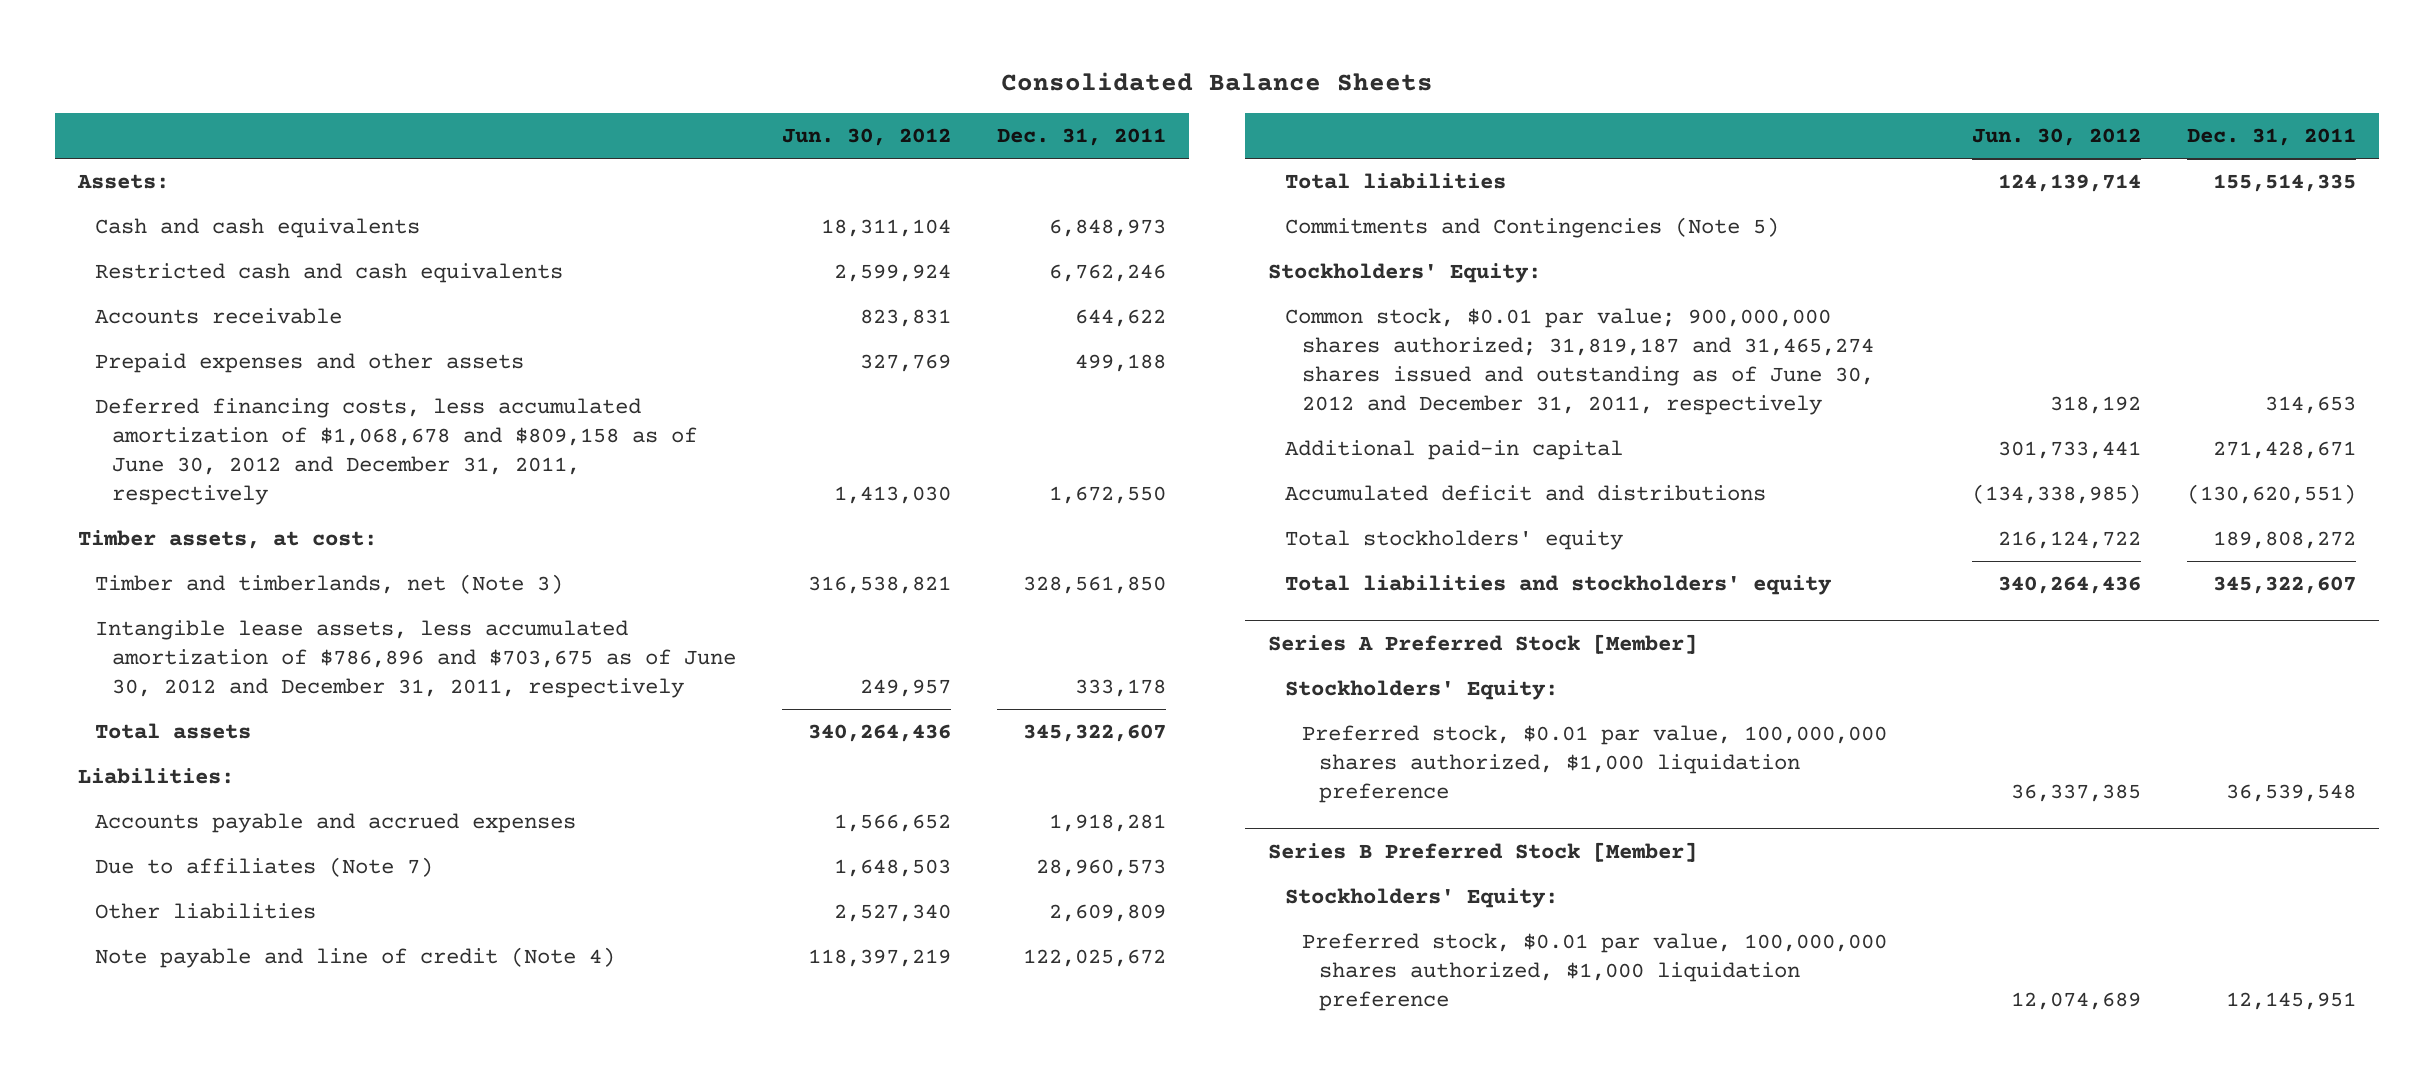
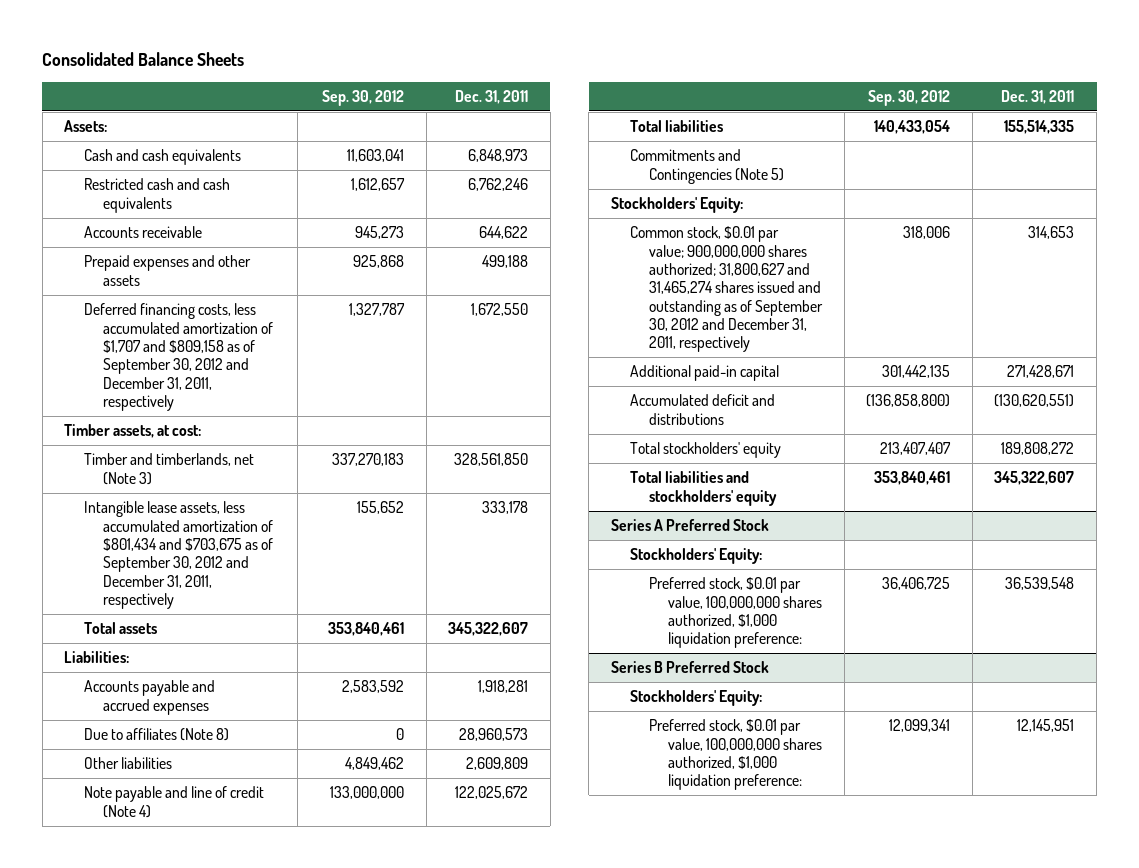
- | Jun. 30, 2012 | Dec. 31, 2011
+ | Sep. 30, 2012 | Dec. 31, 2011
- Deferred financing costs, less accumulated amortization of $1,068,678 and $809,158 as of June 30, 2012 and December 31, 2011, respectively | 1,413,030 | 1,672,550
+ Deferred financing costs, less accumulated amortization of $1,707 and $809,158 as of September 30, 2012 and December 31, 2011, respectively | 1,327,787 | 1,672,550
- Intangible lease assets, less accumulated amortization of $786,896 and $703,675 as of June 30, 2012 and December 31, 2011, respectively | 249,957 | 333,178
+ Intangible lease assets, less accumulated amortization of $801,434 and $703,675 as of September 30, 2012 and December 31, 2011, respectively | 155,652 | 333,178
- Due to affiliates (Note 7) | 1,648,503 | 28,960,573
+ Due to affiliates (Note 8) | 0 | 28,960,573
- Common stock, $0.01 par value; 900,000,000 shares authorized; 31,819,187 and 31,465,274 shares issued and outstanding as of June 30, 2012 and December 31, 2011, respectively | 318,192 | 314,653
+ Common stock, $0.01 par value; 900,000,000 shares authorized; 31,800,627 and 31,465,274 shares issued and outstanding as of September 30, 2012 and December 31, 2011, respectively | 318,006 | 314,653
- Series A Preferred Stock [Member]
+ Series A Preferred Stock
- Preferred stock, $0.01 par value, 100,000,000 shares authorized, $1,000 liquidation preference | 36,337,385 | 36,539,548
- Series B Preferred Stock [Member]
+ Preferred stock, $0.01 par value, 100,000,000 shares authorized, $1,000 liquidation preference: | 36,406,725 | 36,539,548
+ Series B Preferred Stock
- Preferred stock, $0.01 par value, 100,000,000 shares authorized, $1,000 liquidation preference | 12,074,689 | 12,145,951
+ Preferred stock, $0.01 par value, 100,000,000 shares authorized, $1,000 liquidation preference: | 12,099,341 | 12,145,951

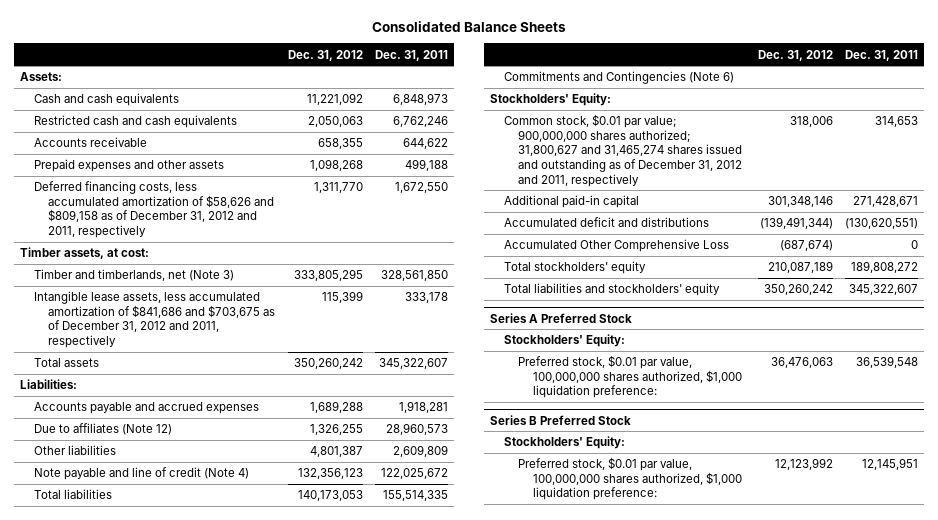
- | Sep. 30, 2012 | Dec. 31, 2011
+ | Dec. 31, 2012 | Dec. 31, 2011
- Deferred financing costs, less accumulated amortization of $1,707 and $809,158 as of September 30, 2012 and December 31, 2011, respectively | 1,327,787 | 1,672,550
+ Deferred financing costs, less accumulated amortization of $58,626 and $809,158 as of December 31, 2012 and 2011, respectively | 1,311,770 | 1,672,550
- Intangible lease assets, less accumulated amortization of $801,434 and $703,675 as of September 30, 2012 and December 31, 2011, respectively | 155,652 | 333,178
+ Intangible lease assets, less accumulated amortization of $841,686 and $703,675 as of December 31, 2012 and 2011, respectively | 115,399 | 333,178
- Due to affiliates (Note 8) | 0 | 28,960,573
+ Due to affiliates (Note 12) | 1,326,255 | 28,960,573
- Commitments and Contingencies (Note 5)
+ Commitments and Contingencies (Note 6)
- Common stock, $0.01 par value; 900,000,000 shares authorized; 31,800,627 and 31,465,274 shares issued and outstanding as of September 30, 2012 and December 31, 2011, respectively | 318,006 | 314,653
+ Common stock, $0.01 par value; 900,000,000 shares authorized; 31,800,627 and 31,465,274 shares issued and outstanding as of December 31, 2012 and 2011, respectively | 318,006 | 314,653
+ Accumulated Other Comprehensive Loss | (687,674) | 0

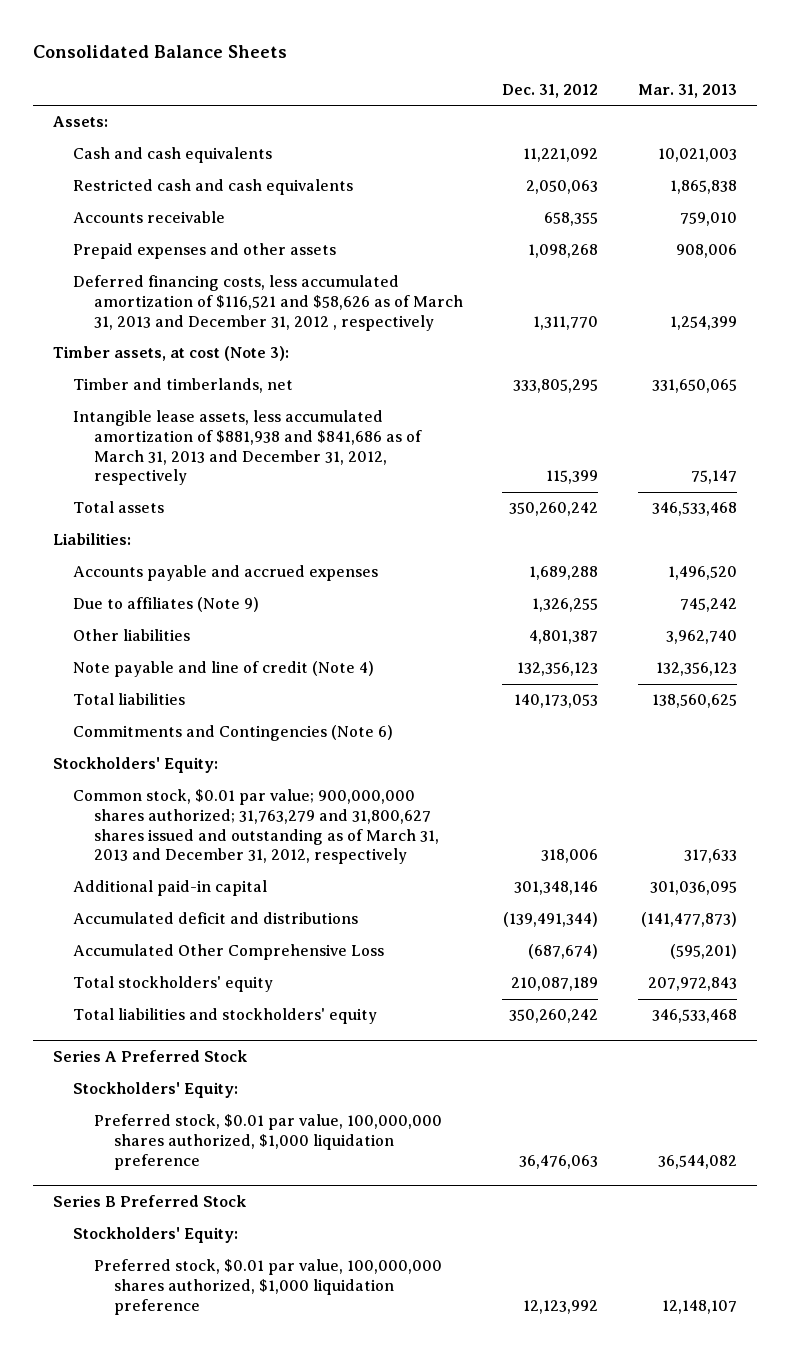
- | Dec. 31, 2012 | Dec. 31, 2011
+ | Dec. 31, 2012 | Mar. 31, 2013
- Deferred financing costs, less accumulated amortization of $58,626 and $809,158 as of December 31, 2012 and 2011, respectively | 1,311,770 | 1,672,550
- Timber assets, at cost:
- Timber and timberlands, net (Note 3) | 333,805,295 | 328,561,850
- Intangible lease assets, less accumulated amortization of $841,686 and $703,675 as of December 31, 2012 and 2011, respectively | 115,399 | 333,178
+ Deferred financing costs, less accumulated amortization of $116,521 and $58,626 as of March 31, 2013 and December 31, 2012 , respectively | 1,311,770 | 1,254,399
+ Timber assets, at cost (Note 3):
+ Timber and timberlands, net | 333,805,295 | 331,650,065
+ Intangible lease assets, less accumulated amortization of $881,938 and $841,686 as of March 31, 2013 and December 31, 2012, respectively | 115,399 | 75,147
- Due to affiliates (Note 12) | 1,326,255 | 28,960,573
+ Due to affiliates (Note 9) | 1,326,255 | 745,242
- Common stock, $0.01 par value; 900,000,000 shares authorized; 31,800,627 and 31,465,274 shares issued and outstanding as of December 31, 2012 and 2011, respectively | 318,006 | 314,653
+ Common stock, $0.01 par value; 900,000,000 shares authorized; 31,763,279 and 31,800,627 shares issued and outstanding as of March 31, 2013 and December 31, 2012, respectively | 318,006 | 317,633
@ Series A Preferred Stock
- Preferred stock, $0.01 par value, 100,000,000 shares authorized, $1,000 liquidation preference: | 36,476,063 | 36,539,548
+ Preferred stock, $0.01 par value, 100,000,000 shares authorized, $1,000 liquidation preference | 36,476,063 | 36,544,082
@ Series B Preferred Stock
- Preferred stock, $0.01 par value, 100,000,000 shares authorized, $1,000 liquidation preference: | 12,123,992 | 12,145,951
+ Preferred stock, $0.01 par value, 100,000,000 shares authorized, $1,000 liquidation preference | 12,123,992 | 12,148,107

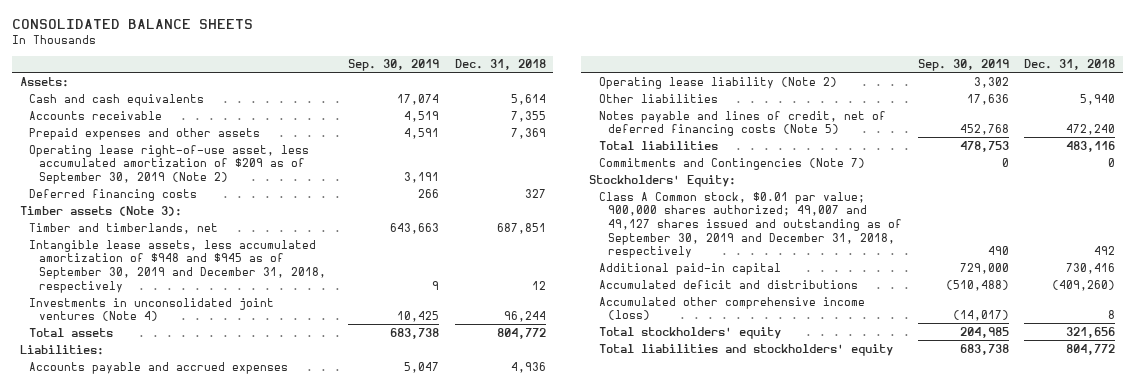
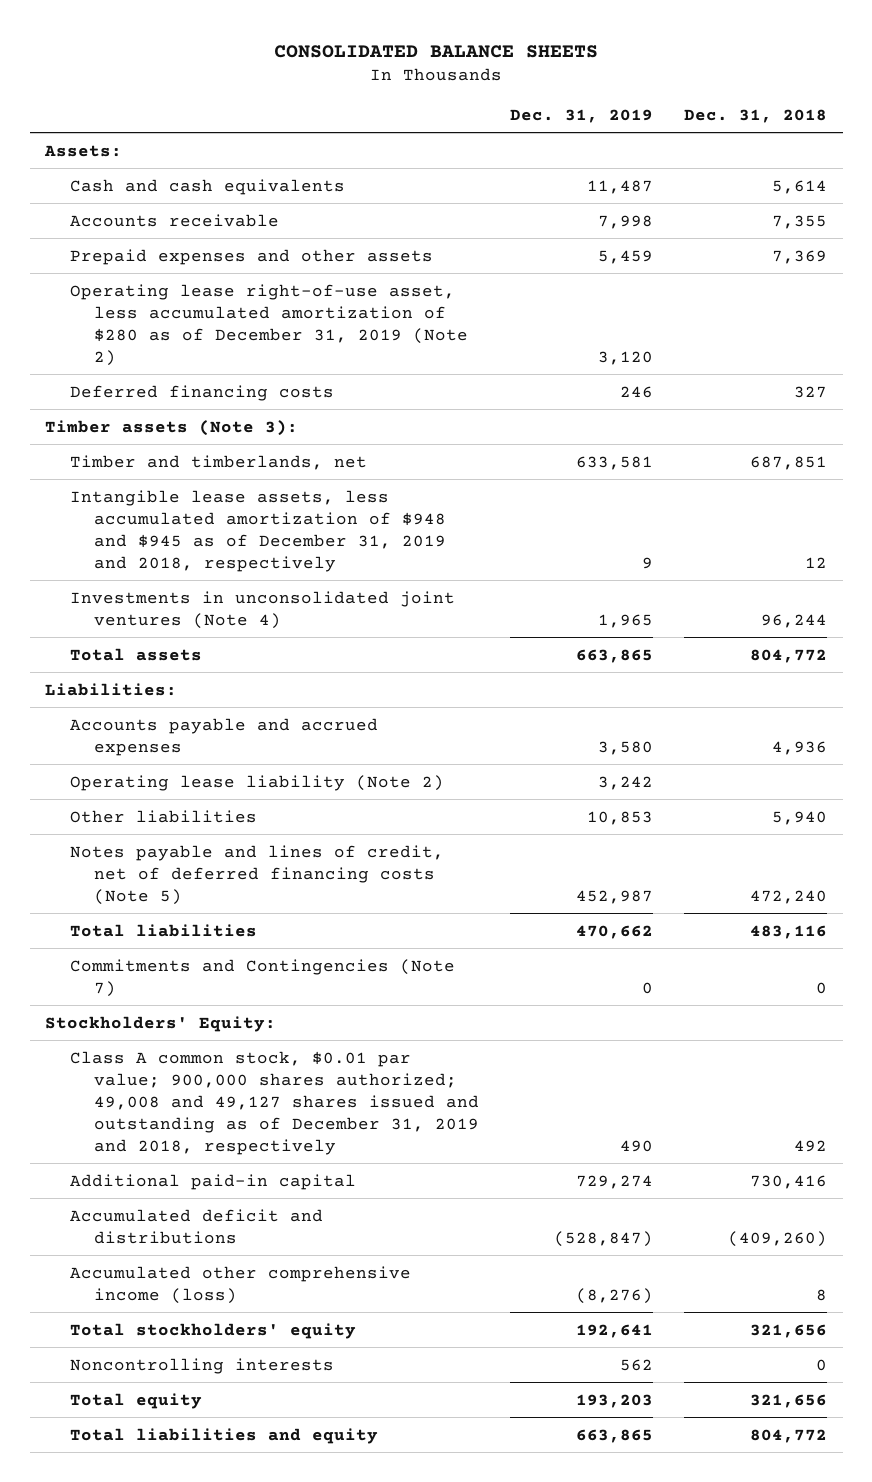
- | Sep. 30, 2019 | Dec. 31, 2018
+ | Dec. 31, 2019 | Dec. 31, 2018
- Operating lease right-of-use asset, less accumulated amortization of $209 as of September 30, 2019 (Note 2) | 3,191 |
+ Operating lease right-of-use asset, less accumulated amortization of $280 as of December 31, 2019 (Note 2) | 3,120 |
- Intangible lease assets, less accumulated amortization of $948 and $945 as of September 30, 2019 and December 31, 2018, respectively | 9 | 12
+ Intangible lease assets, less accumulated amortization of $948 and $945 as of December 31, 2019 and 2018, respectively | 9 | 12
- Class A Common stock, $0.01 par value; 900,000 shares authorized; 49,007 and 49,127 shares issued and outstanding as of September 30, 2019 and December 31, 2018, respectively | 490 | 492
+ Class A common stock, $0.01 par value; 900,000 shares authorized; 49,008 and 49,127 shares issued and outstanding as of December 31, 2019 and 2018, respectively | 490 | 492
- Total liabilities and stockholders' equity | 683,738 | 804,772
+ Noncontrolling interests | 562 | 0
+ Total equity | 193,203 | 321,656
+ Total liabilities and equity | 663,865 | 804,772

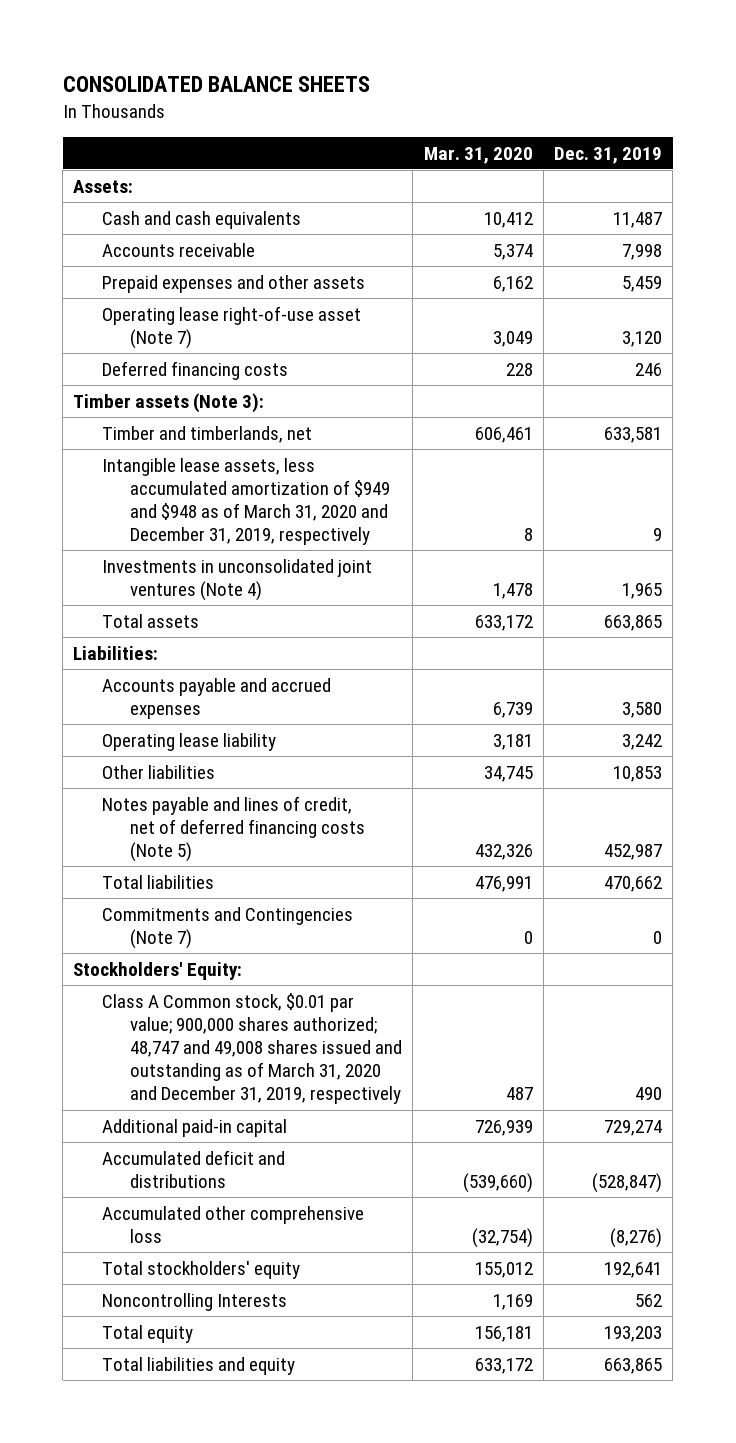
- | Dec. 31, 2019 | Dec. 31, 2018
+ | Mar. 31, 2020 | Dec. 31, 2019
- Operating lease right-of-use asset, less accumulated amortization of $280 as of December 31, 2019 (Note 2) | 3,120 |
+ Operating lease right-of-use asset (Note 7) | 3,049 | 3,120
- Intangible lease assets, less accumulated amortization of $948 and $945 as of December 31, 2019 and 2018, respectively | 9 | 12
+ Intangible lease assets, less accumulated amortization of $949 and $948 as of March 31, 2020 and December 31, 2019, respectively | 8 | 9
- Operating lease liability (Note 2) | 3,242 |
+ Operating lease liability | 3,181 | 3,242
- Class A common stock, $0.01 par value; 900,000 shares authorized; 49,008 and 49,127 shares issued and outstanding as of December 31, 2019 and 2018, respectively | 490 | 492
+ Class A Common stock, $0.01 par value; 900,000 shares authorized; 48,747 and 49,008 shares issued and outstanding as of March 31, 2020 and December 31, 2019, respectively | 487 | 490
- Accumulated other comprehensive income (loss) | (8,276) | 8
+ Accumulated other comprehensive loss | (32,754) | (8,276)
- Noncontrolling interests | 562 | 0
+ Noncontrolling Interests | 1,169 | 562

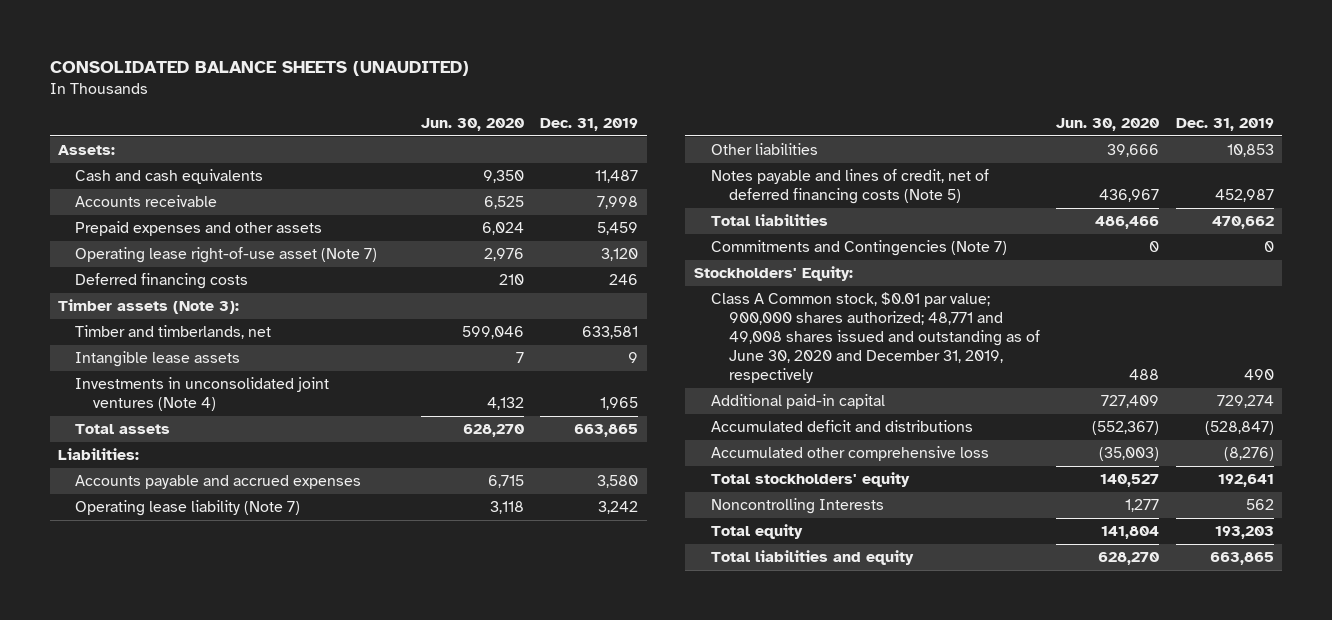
- CONSOLIDATED BALANCE SHEETS
+ CONSOLIDATED BALANCE SHEETS (UNAUDITED)
- | Mar. 31, 2020 | Dec. 31, 2019
+ | Jun. 30, 2020 | Dec. 31, 2019
- Intangible lease assets, less accumulated amortization of $949 and $948 as of March 31, 2020 and December 31, 2019, respectively | 8 | 9
+ Intangible lease assets | 7 | 9
- Operating lease liability | 3,181 | 3,242
+ Operating lease liability (Note 7) | 3,118 | 3,242
- Class A Common stock, $0.01 par value; 900,000 shares authorized; 48,747 and 49,008 shares issued and outstanding as of March 31, 2020 and December 31, 2019, respectively | 487 | 490
+ Class A Common stock, $0.01 par value; 900,000 shares authorized; 48,771 and 49,008 shares issued and outstanding as of June 30, 2020 and December 31, 2019, respectively | 488 | 490

